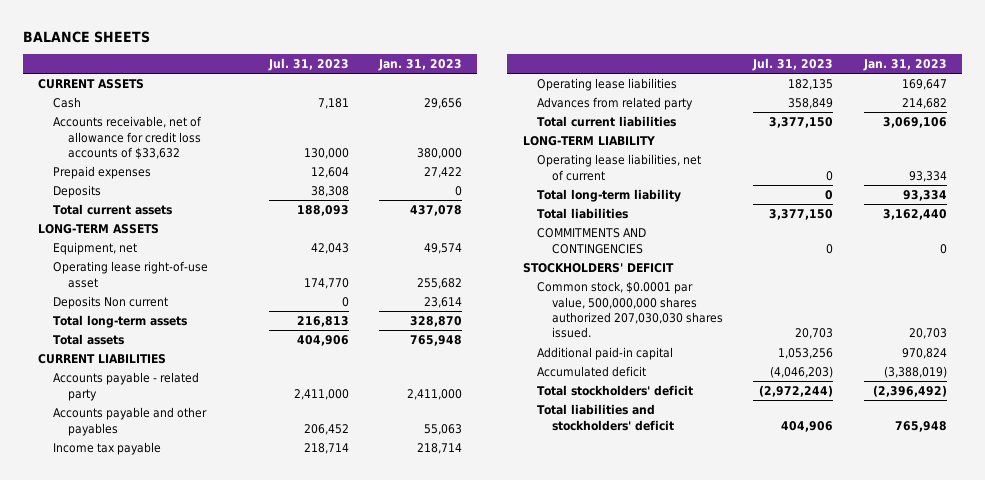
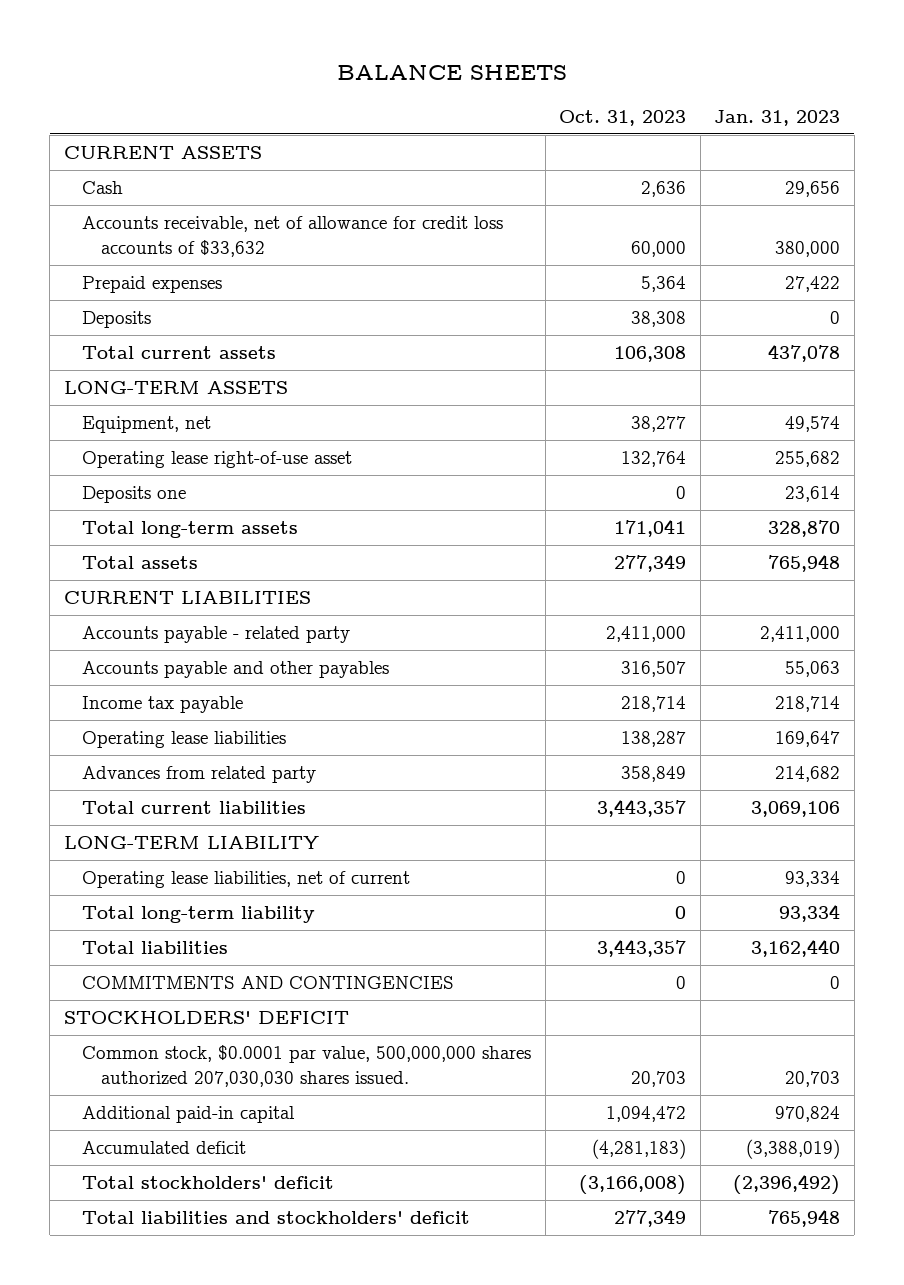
- | Jul. 31, 2023 | Jan. 31, 2023
+ | Oct. 31, 2023 | Jan. 31, 2023
- Deposits Non current | 0 | 23,614
+ Deposits one | 0 | 23,614

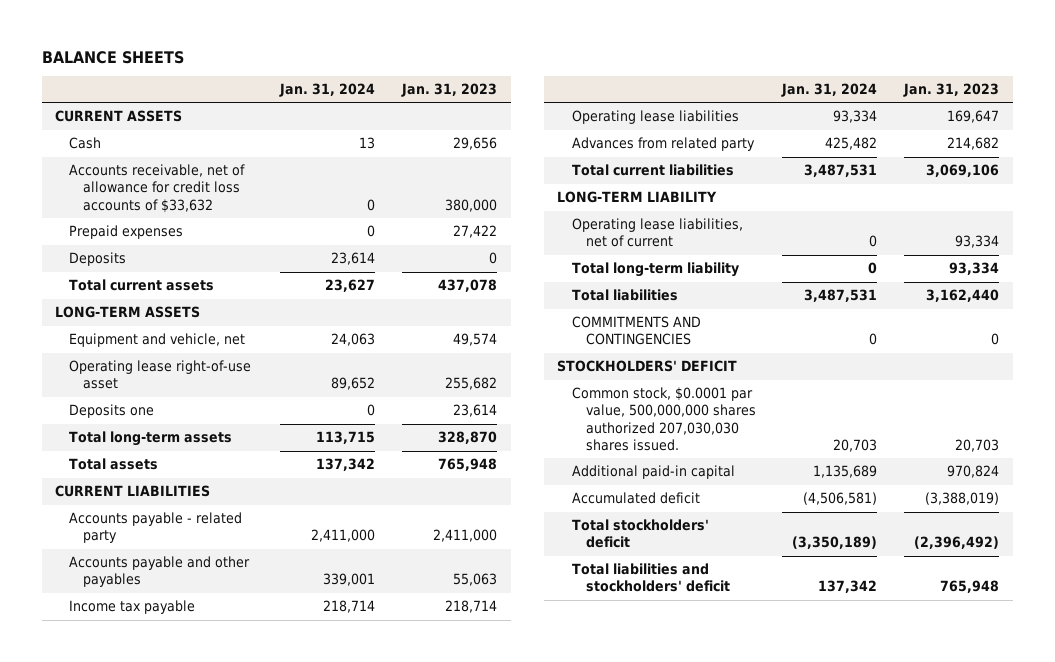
- | Oct. 31, 2023 | Jan. 31, 2023
+ | Jan. 31, 2024 | Jan. 31, 2023
- Equipment, net | 38,277 | 49,574
+ Equipment and vehicle, net | 24,063 | 49,574

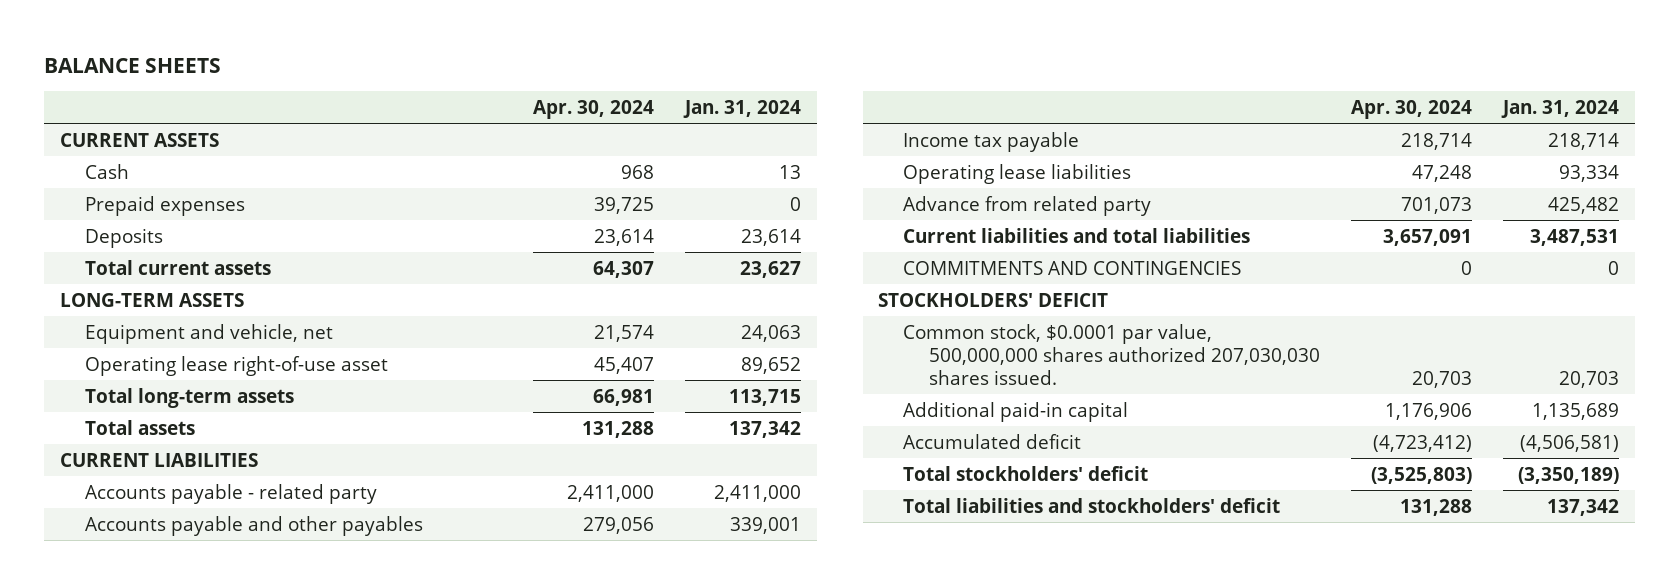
- | Jan. 31, 2024 | Jan. 31, 2023
+ | Apr. 30, 2024 | Jan. 31, 2024
- Accounts receivable, net of allowance for credit loss accounts of $33,632 | 0 | 380,000
- Deposits one | 0 | 23,614
- Advances from related party | 425,482 | 214,682
- Total current liabilities | 3,487,531 | 3,069,106
- LONG-TERM LIABILITY
- Operating lease liabilities, net of current | 0 | 93,334
- Total long-term liability | 0 | 93,334
- Total liabilities | 3,487,531 | 3,162,440
+ Advance from related party | 701,073 | 425,482
+ Current liabilities and total liabilities | 3,657,091 | 3,487,531

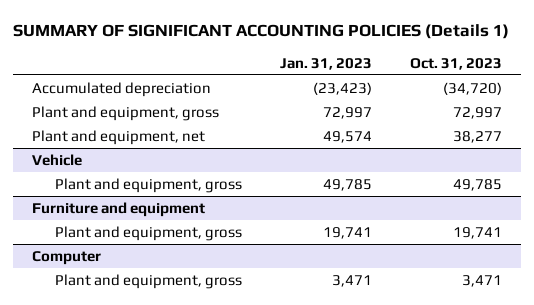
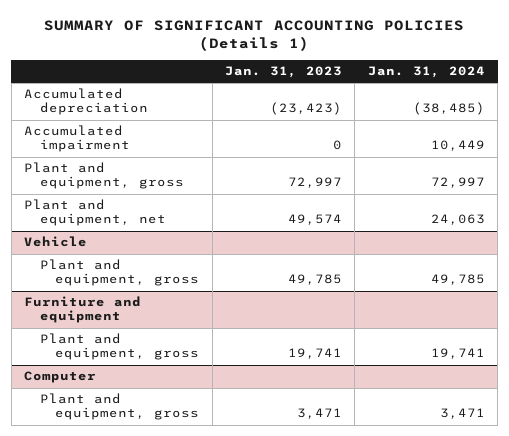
- | Jan. 31, 2023 | Oct. 31, 2023
+ | Jan. 31, 2023 | Jan. 31, 2024
+ Accumulated impairment | 0 | 10,449

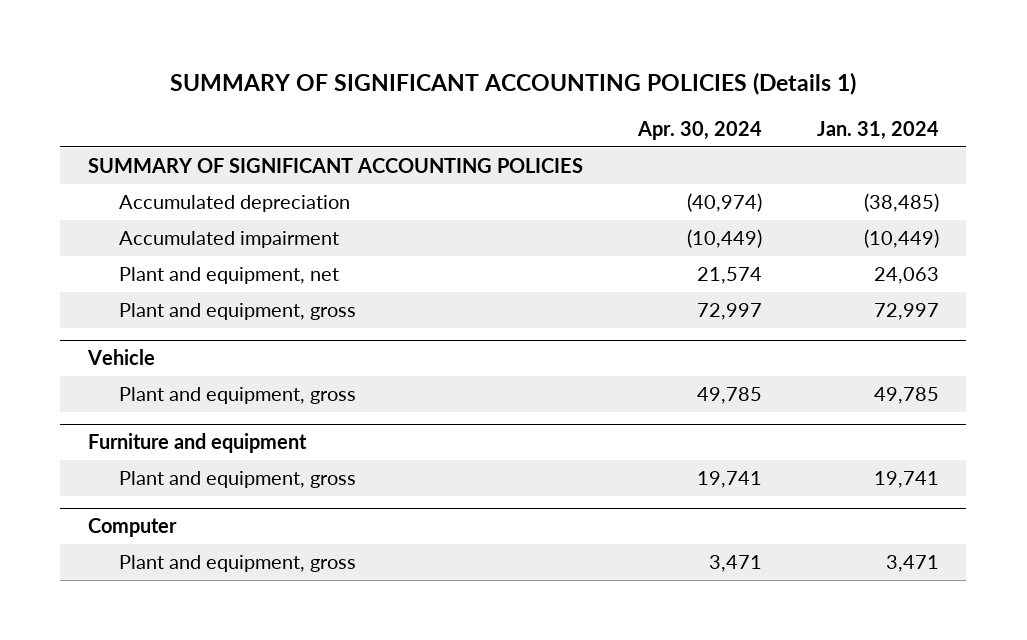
- | Jan. 31, 2023 | Jan. 31, 2024
+ | Apr. 30, 2024 | Jan. 31, 2024
+ SUMMARY OF SIGNIFICANT ACCOUNTING POLICIES
- Accumulated impairment | 0 | 10,449
+ Accumulated impairment | (10,449) | (10,449)
moved down: Plant and equipment, gross | 72,997 | 72,997

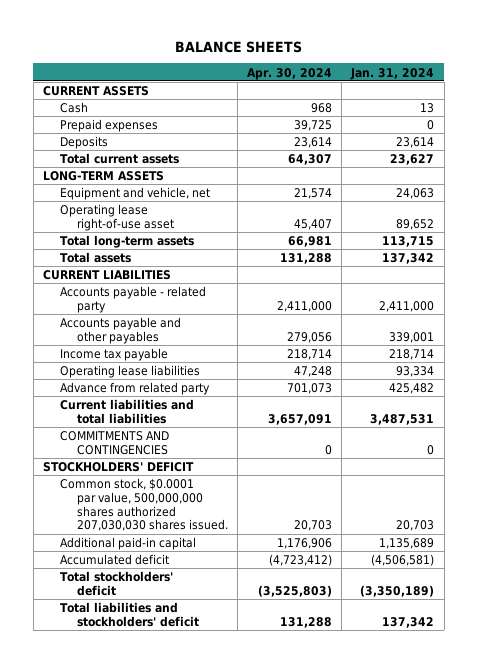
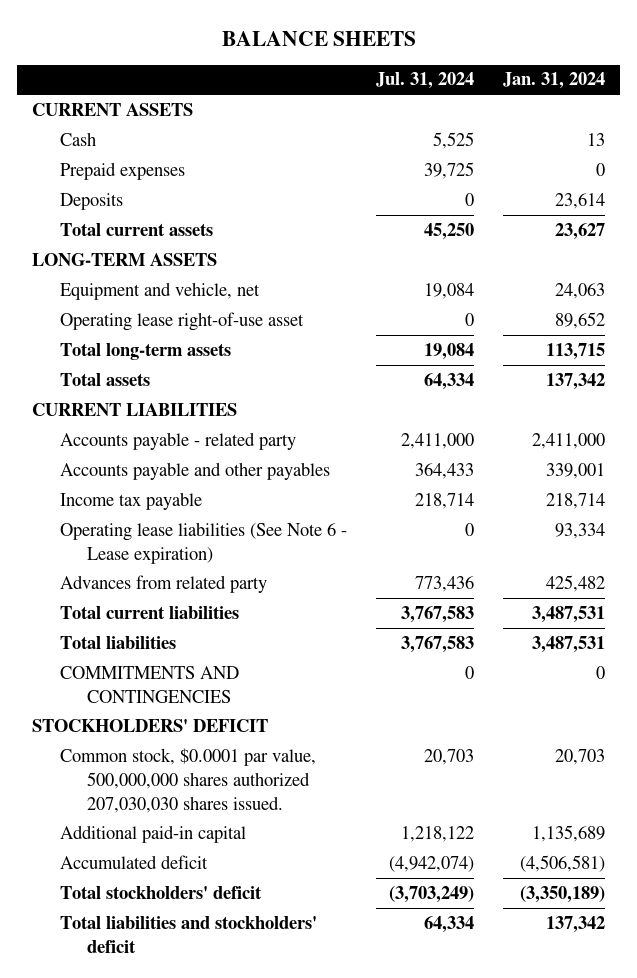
- | Apr. 30, 2024 | Jan. 31, 2024
+ | Jul. 31, 2024 | Jan. 31, 2024
- Operating lease liabilities | 47,248 | 93,334
- Advance from related party | 701,073 | 425,482
- Current liabilities and total liabilities | 3,657,091 | 3,487,531
+ Operating lease liabilities (See Note 6 - Lease expiration) | 0 | 93,334
+ Advances from related party | 773,436 | 425,482
+ Total current liabilities | 3,767,583 | 3,487,531
+ Total liabilities | 3,767,583 | 3,487,531

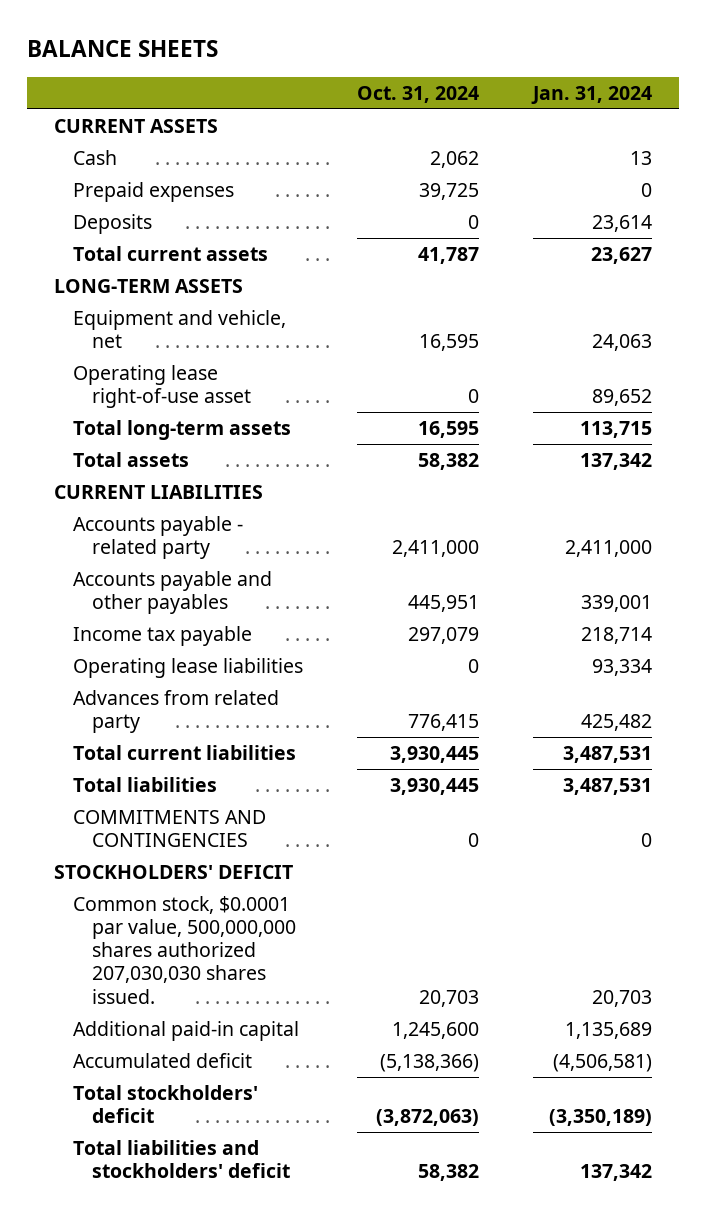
- | Jul. 31, 2024 | Jan. 31, 2024
+ | Oct. 31, 2024 | Jan. 31, 2024
- Operating lease liabilities (See Note 6 - Lease expiration) | 0 | 93,334
+ Operating lease liabilities | 0 | 93,334

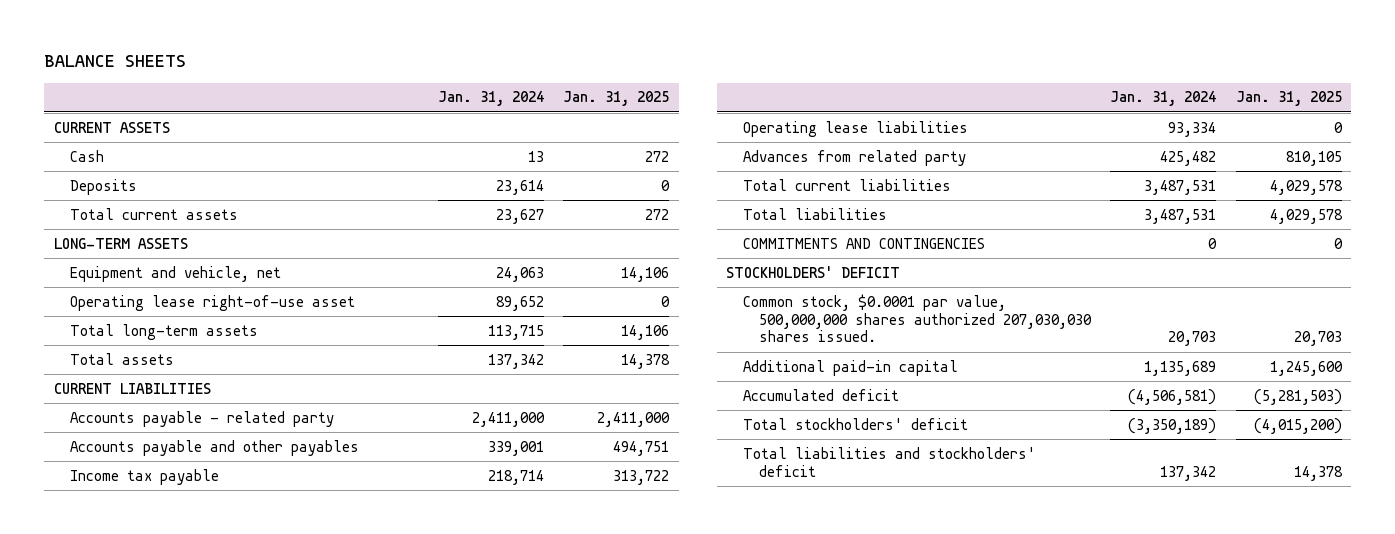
- | Oct. 31, 2024 | Jan. 31, 2024
+ | Jan. 31, 2024 | Jan. 31, 2025
- Prepaid expenses | 39,725 | 0

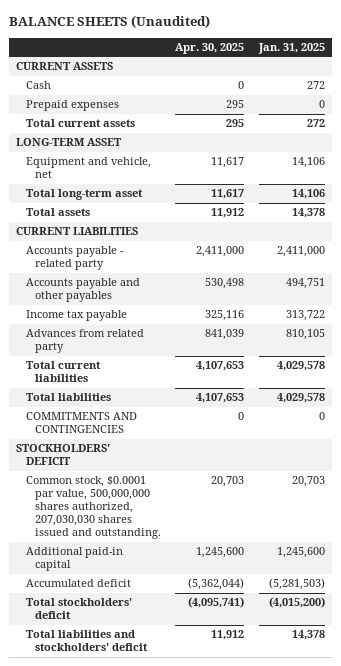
- BALANCE SHEETS
+ BALANCE SHEETS (Unaudited)
- | Jan. 31, 2024 | Jan. 31, 2025
+ | Apr. 30, 2025 | Jan. 31, 2025
- Deposits | 23,614 | 0
+ Prepaid expenses | 295 | 0
- LONG-TERM ASSETS
+ LONG-TERM ASSET
- Operating lease right-of-use asset | 89,652 | 0
- Total long-term assets | 113,715 | 14,106
+ Total long-term asset | 11,617 | 14,106
- Operating lease liabilities | 93,334 | 0
- Common stock, $0.0001 par value, 500,000,000 shares authorized 207,030,030 shares issued. | 20,703 | 20,703
+ Common stock, $0.0001 par value, 500,000,000 shares authorized, 207,030,030 shares issued and outstanding. | 20,703 | 20,703

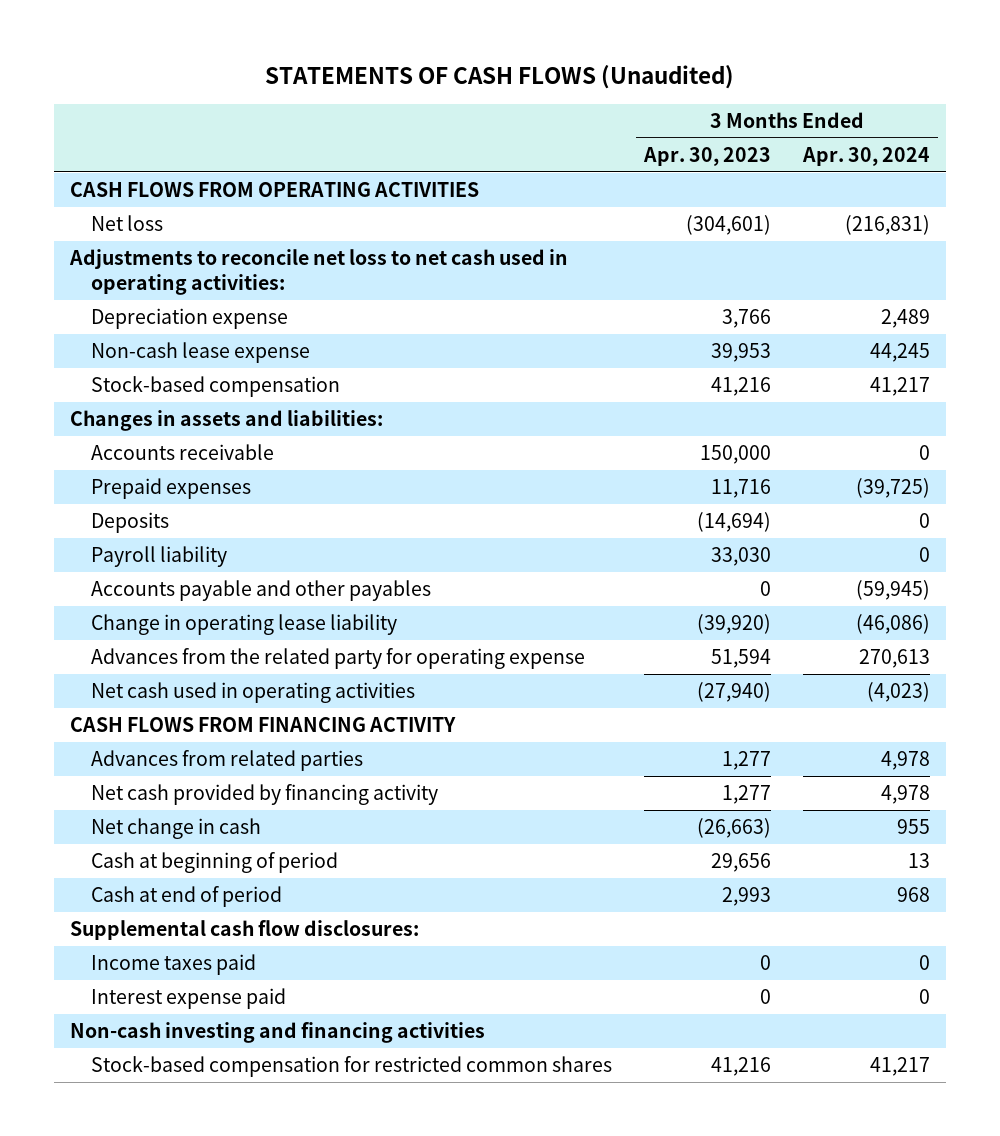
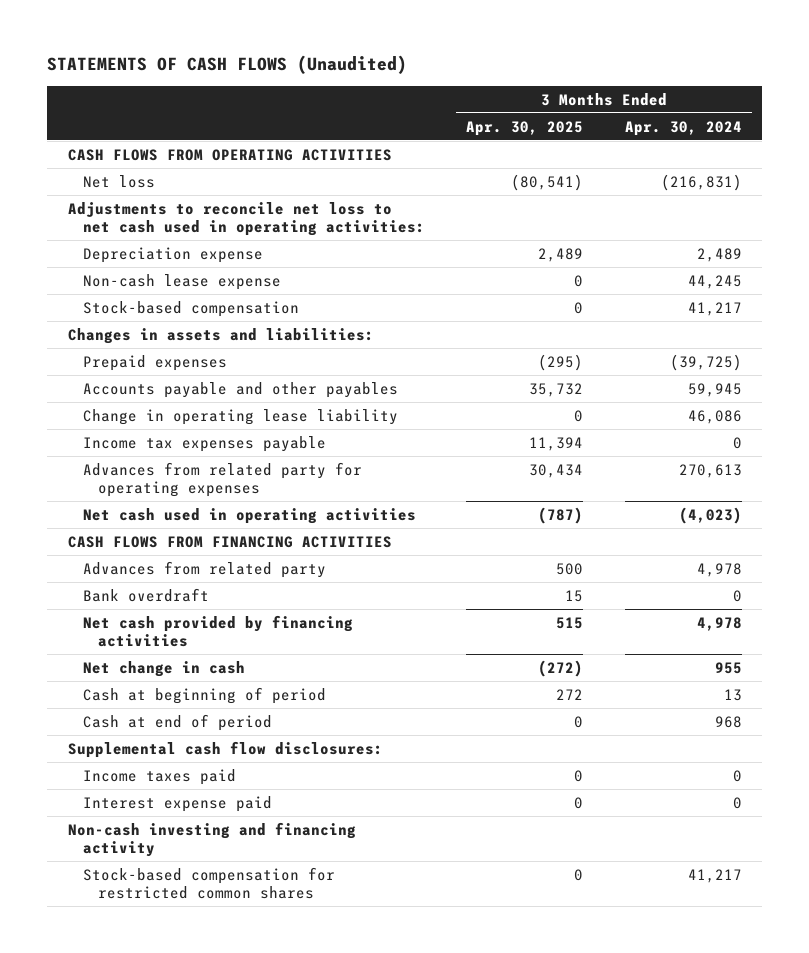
- | 3 Months Ended Apr. 30, 2023 | 3 Months Ended Apr. 30, 2024
+ | 3 Months Ended Apr. 30, 2025 | 3 Months Ended Apr. 30, 2024
- Accounts receivable | 150,000 | 0
- Deposits | (14,694) | 0
- Payroll liability | 33,030 | 0
- Accounts payable and other payables | 0 | (59,945)
- Change in operating lease liability | (39,920) | (46,086)
- Advances from the related party for operating expense | 51,594 | 270,613
+ Accounts payable and other payables | 35,732 | 59,945
+ Change in operating lease liability | 0 | 46,086
+ Income tax expenses payable | 11,394 | 0
+ Advances from related party for operating expenses | 30,434 | 270,613
- CASH FLOWS FROM FINANCING ACTIVITY
- Advances from related parties | 1,277 | 4,978
- Net cash provided by financing activity | 1,277 | 4,978
+ CASH FLOWS FROM FINANCING ACTIVITIES
+ Advances from related party | 500 | 4,978
+ Bank overdraft | 15 | 0
+ Net cash provided by financing activities | 515 | 4,978
- Non-cash investing and financing activities
+ Non-cash investing and financing activity

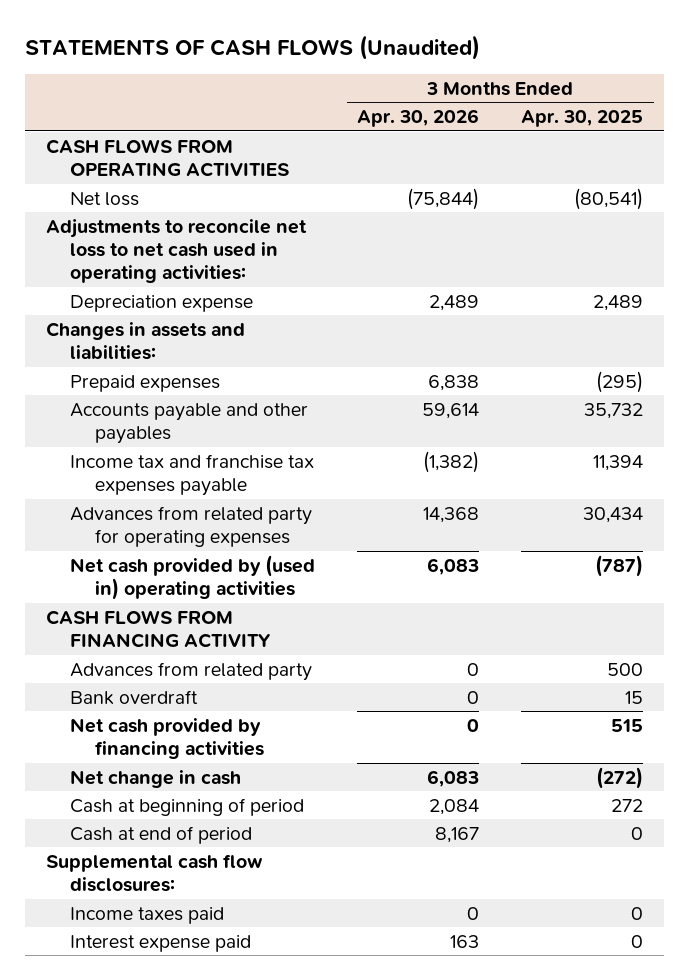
- | 3 Months Ended Apr. 30, 2025 | 3 Months Ended Apr. 30, 2024
+ | 3 Months Ended Apr. 30, 2026 | 3 Months Ended Apr. 30, 2025
- Non-cash lease expense | 0 | 44,245
- Stock-based compensation | 0 | 41,217
- Change in operating lease liability | 0 | 46,086
- Income tax expenses payable | 11,394 | 0
+ Income tax and franchise tax expenses payable | (1,382) | 11,394
- Net cash used in operating activities | (787) | (4,023)
- CASH FLOWS FROM FINANCING ACTIVITIES
+ Net cash provided by (used in) operating activities | 6,083 | (787)
+ CASH FLOWS FROM FINANCING ACTIVITY
- Non-cash investing and financing activity
- Stock-based compensation for restricted common shares | 0 | 41,217

